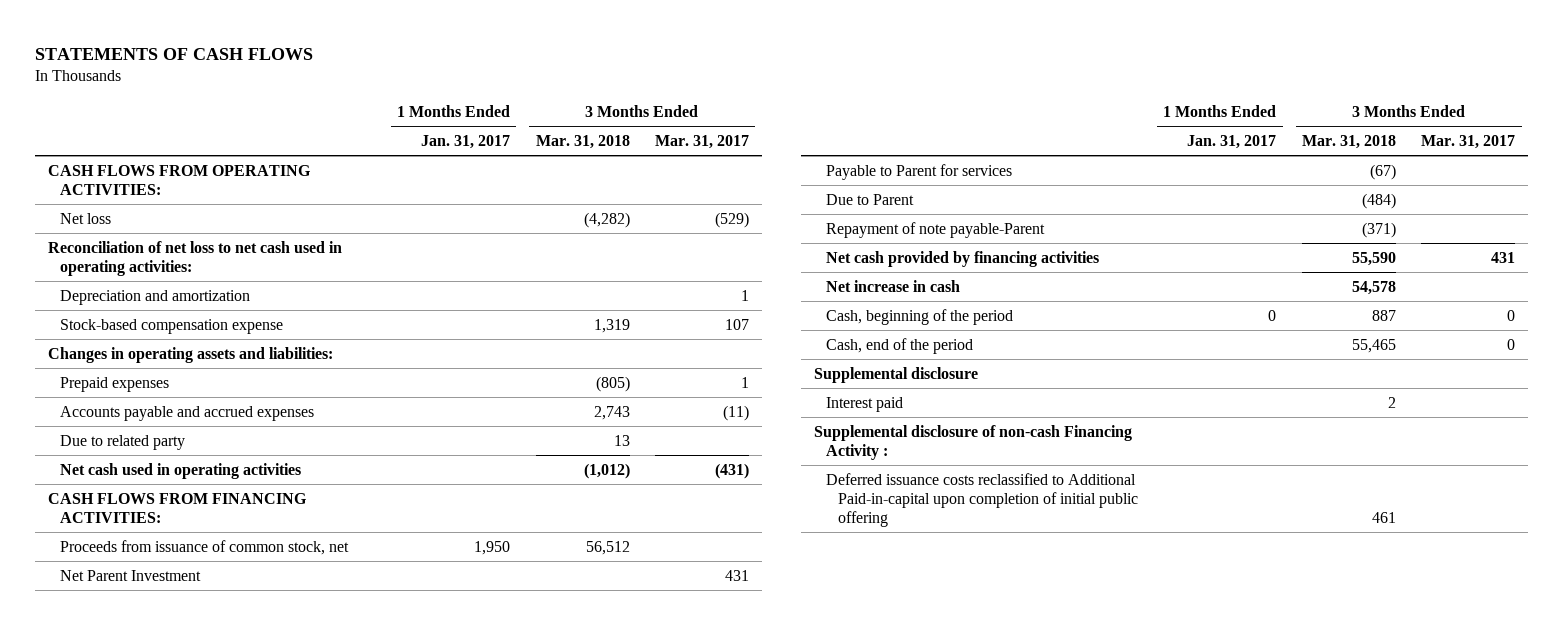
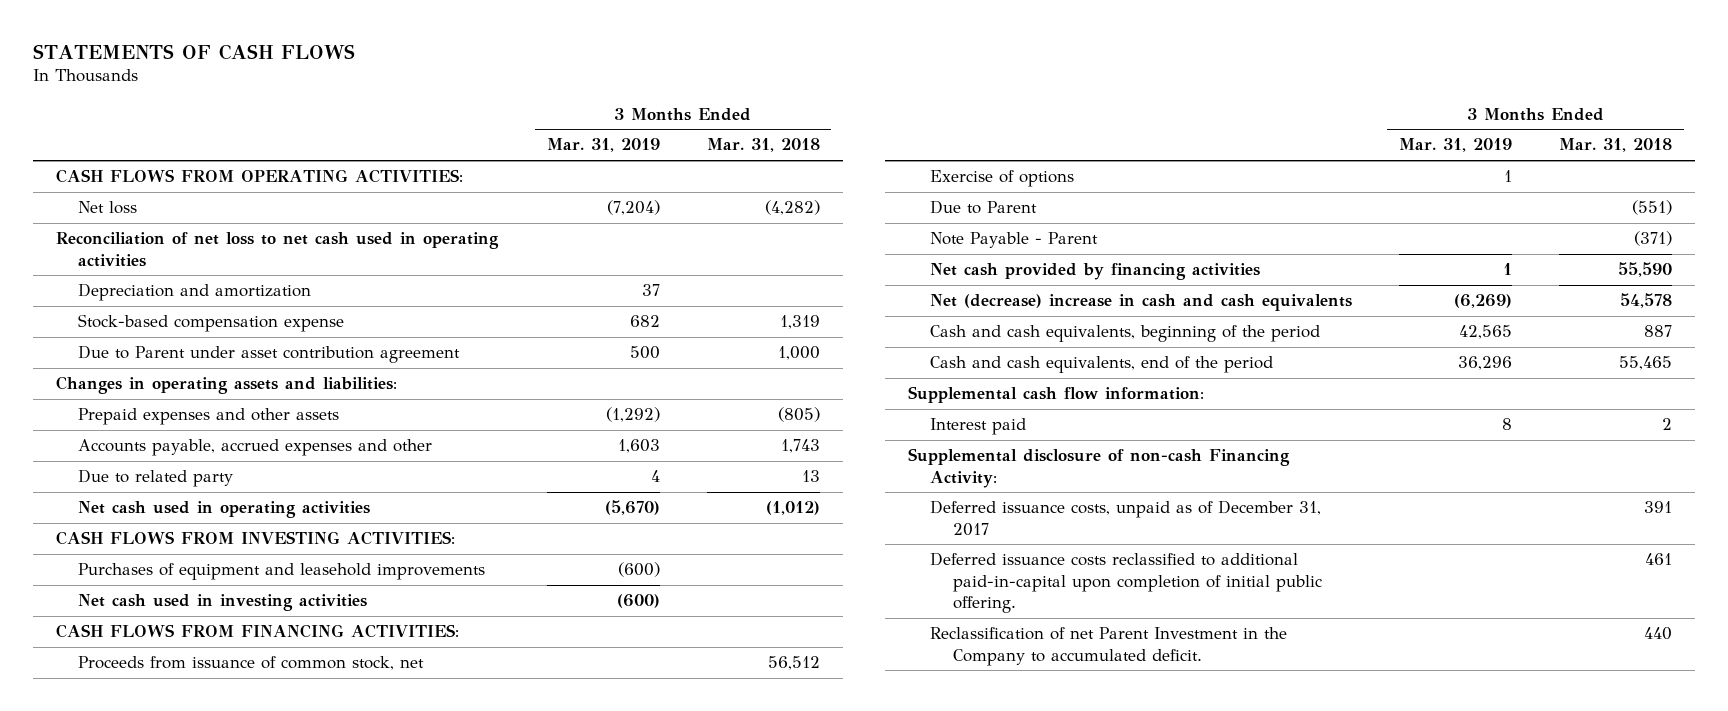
- | 1 Months Ended Jan. 31, 2017 | 3 Months Ended Mar. 31, 2018 | 3 Months Ended Mar. 31, 2017
+ | 3 Months Ended Mar. 31, 2019 | 3 Months Ended Mar. 31, 2018
- Reconciliation of net loss to net cash used in operating activities:
+ Reconciliation of net loss to net cash used in operating activities
+ Due to Parent under asset contribution agreement | 500 | 1,000
- Prepaid expenses | | (805) | 1
- Accounts payable and accrued expenses | | 2,743 | (11)
+ Prepaid expenses and other assets | (1,292) | (805)
+ Accounts payable, accrued expenses and other | 1,603 | 1,743
+ CASH FLOWS FROM INVESTING ACTIVITIES:
+ Purchases of equipment and leasehold improvements | (600) |
+ Net cash used in investing activities | (600) |
- Net Parent Investment | | | 431
- Payable to Parent for services | | (67) |
- Due to Parent | | (484) |
- Repayment of note payable-Parent | | (371) |
+ Exercise of options | 1 |
+ Due to Parent | | (551)
+ Note Payable - Parent | | (371)
- Net increase in cash | | 54,578 |
- Cash, beginning of the period | 0 | 887 | 0
- Cash, end of the period | | 55,465 | 0
- Supplemental disclosure
+ Net (decrease) increase in cash and cash equivalents | (6,269) | 54,578
+ Cash and cash equivalents, beginning of the period | 42,565 | 887
+ Cash and cash equivalents, end of the period | 36,296 | 55,465
+ Supplemental cash flow information:
- Supplemental disclosure of non-cash Financing Activity :
- Deferred issuance costs reclassified to Additional Paid-in-capital upon completion of initial public offering | | 461 |
+ Supplemental disclosure of non-cash Financing Activity:
+ Deferred issuance costs, unpaid as of December 31, 2017 | | 391
+ Deferred issuance costs reclassified to additional paid-in-capital upon completion of initial public offering. | | 461
+ Reclassification of net Parent Investment in the Company to accumulated deficit. | | 440

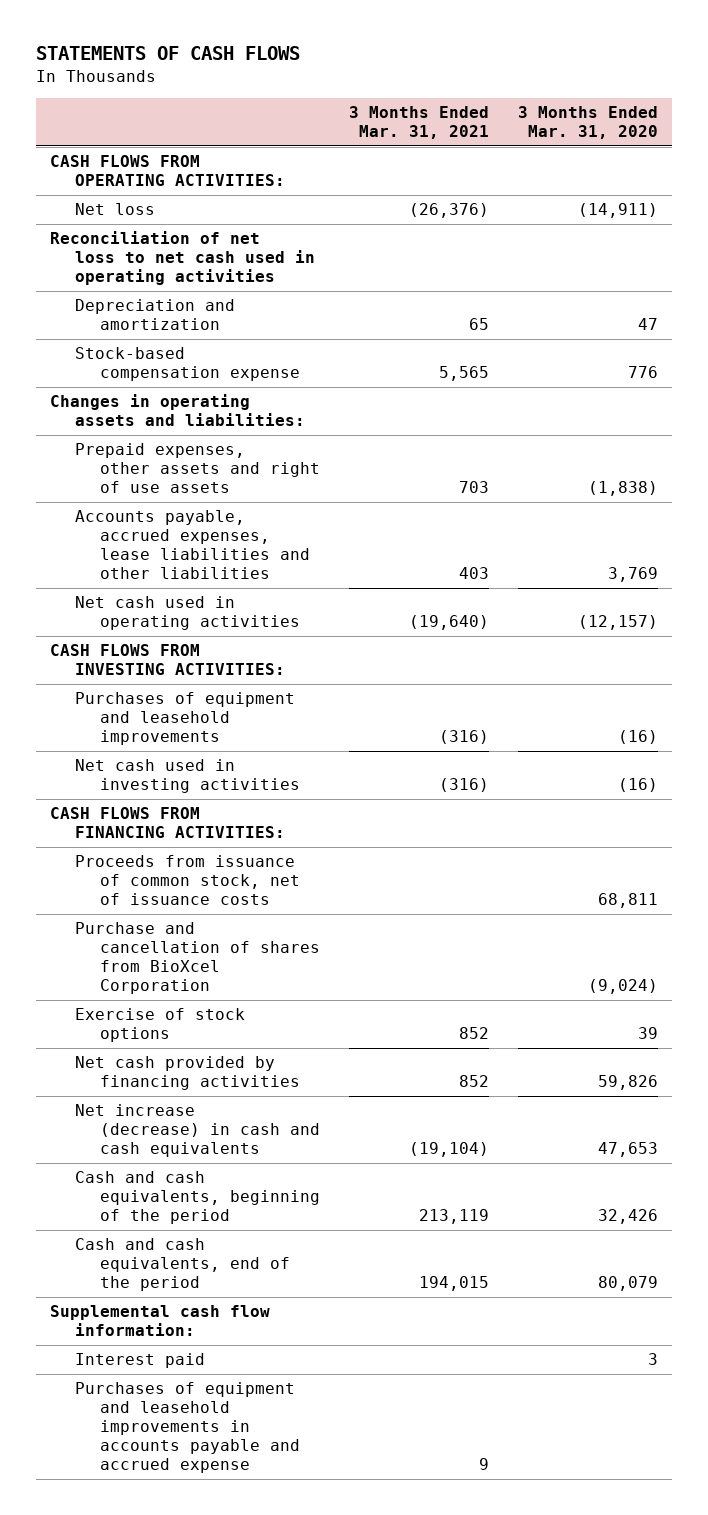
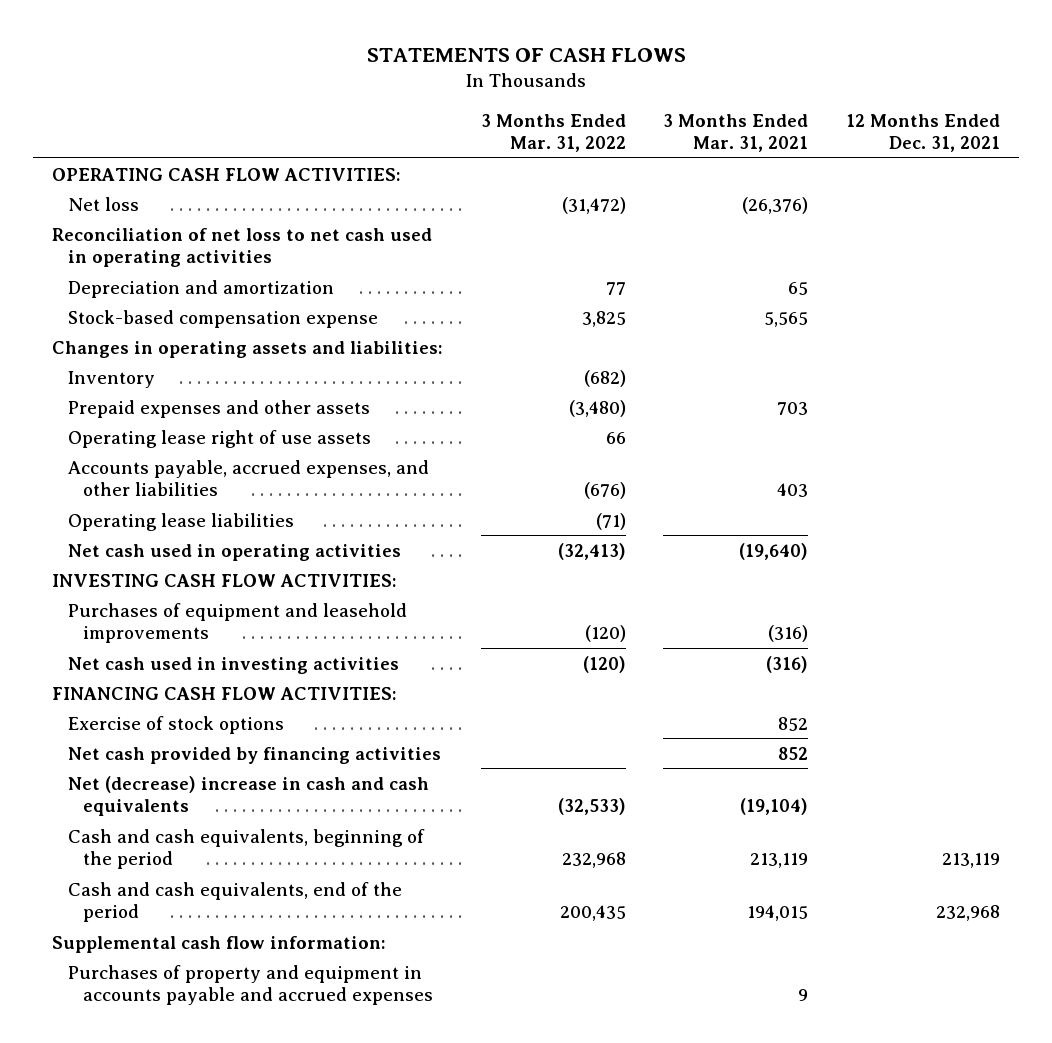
- | 3 Months Ended Mar. 31, 2021 | 3 Months Ended Mar. 31, 2020
+ | 3 Months Ended Mar. 31, 2022 | 3 Months Ended Mar. 31, 2021 | 12 Months Ended Dec. 31, 2021
- CASH FLOWS FROM OPERATING ACTIVITIES:
+ OPERATING CASH FLOW ACTIVITIES:
- Prepaid expenses, other assets and right of use assets | 703 | (1,838)
- Accounts payable, accrued expenses, lease liabilities and other liabilities | 403 | 3,769
+ Inventory | (682) | |
+ Prepaid expenses and other assets | (3,480) | 703 |
+ Operating lease right of use assets | 66 | |
+ Accounts payable, accrued expenses, and other liabilities | (676) | 403 |
+ Operating lease liabilities | (71) | |
- CASH FLOWS FROM INVESTING ACTIVITIES:
+ INVESTING CASH FLOW ACTIVITIES:
- CASH FLOWS FROM FINANCING ACTIVITIES:
- Proceeds from issuance of common stock, net of issuance costs | | 68,811
- Purchase and cancellation of shares from BioXcel Corporation | | (9,024)
+ FINANCING CASH FLOW ACTIVITIES:
- Net increase (decrease) in cash and cash equivalents | (19,104) | 47,653
+ Net (decrease) increase in cash and cash equivalents | (32,533) | (19,104) |
- Interest paid | | 3
- Purchases of equipment and leasehold improvements in accounts payable and accrued expense | 9 |
+ Purchases of property and equipment in accounts payable and accrued expenses | | 9 |

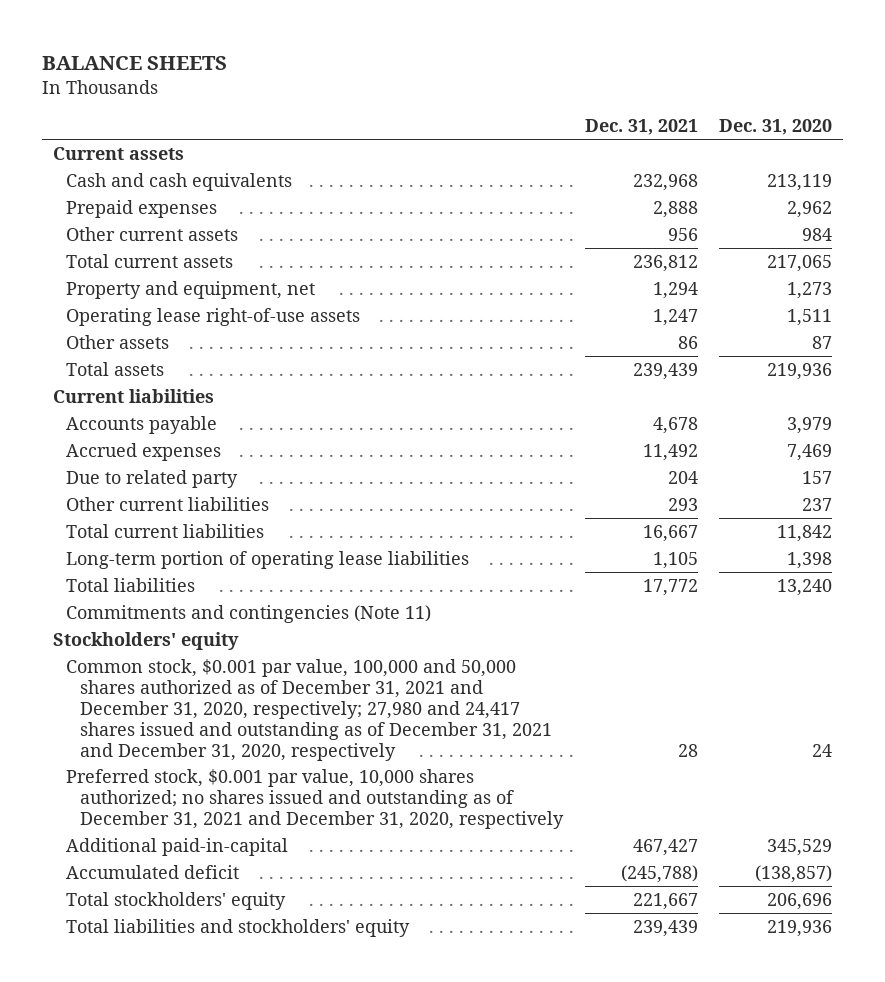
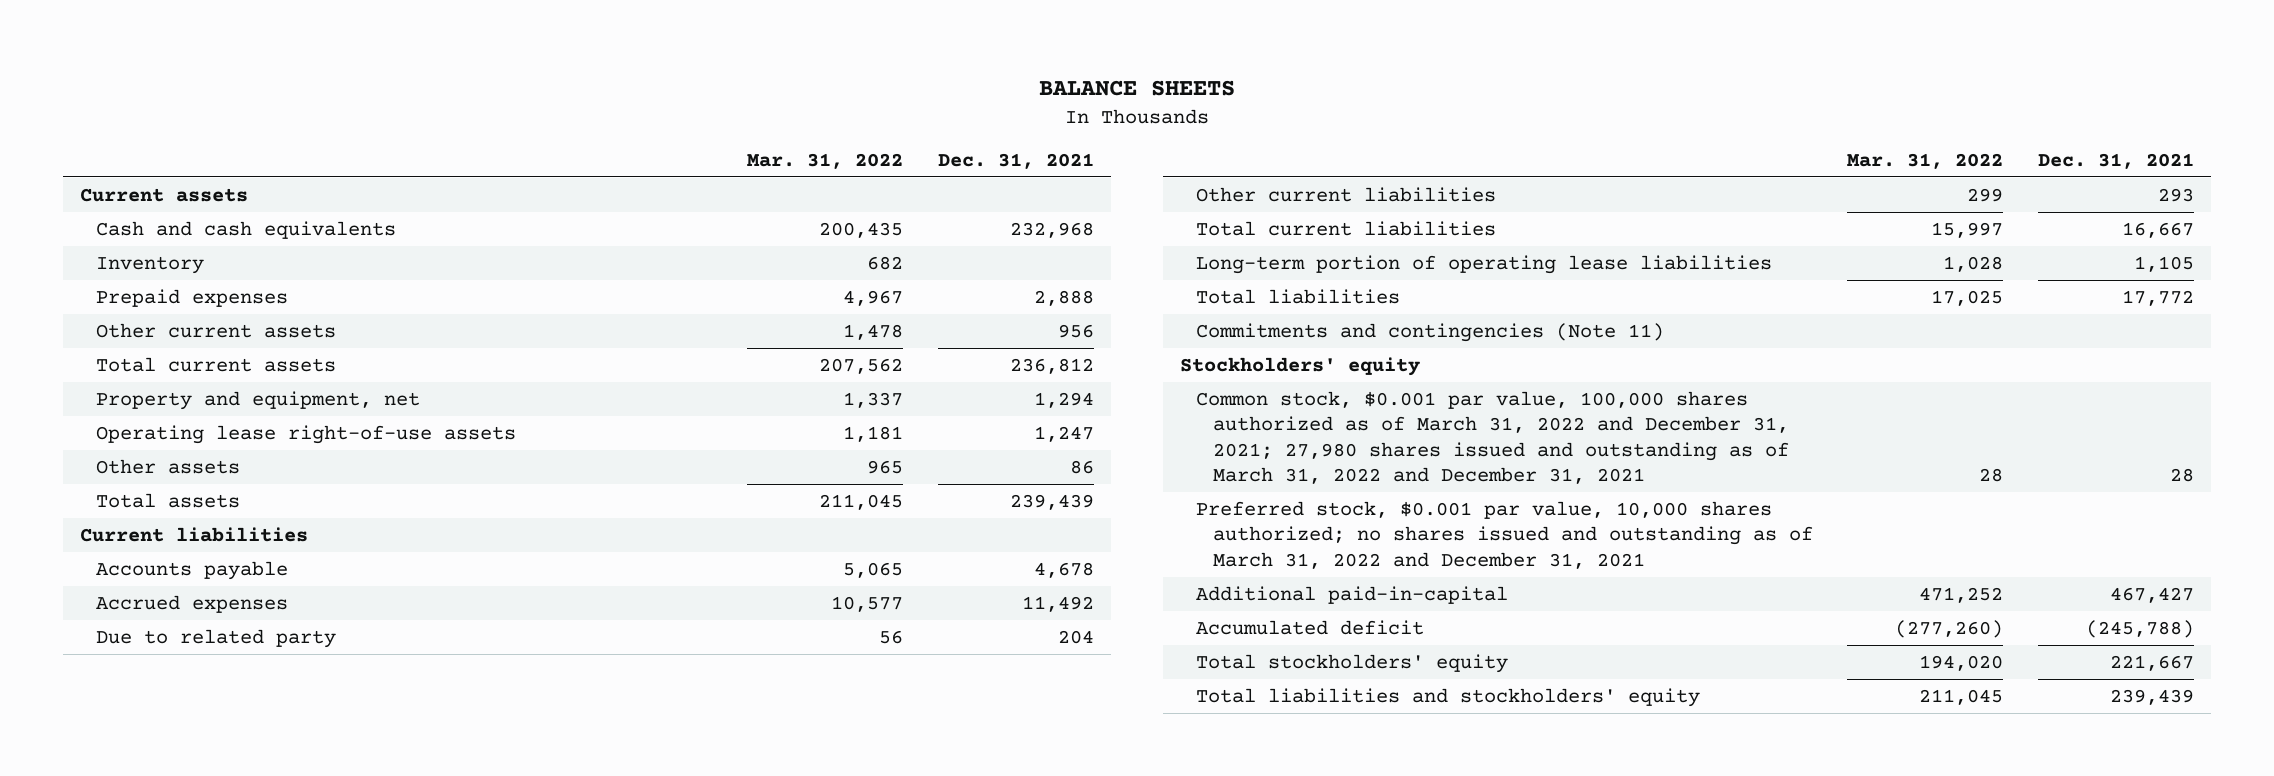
- | Dec. 31, 2021 | Dec. 31, 2020
+ | Mar. 31, 2022 | Dec. 31, 2021
+ Inventory | 682 |
- Common stock, $0.001 par value, 100,000 and 50,000 shares authorized as of December 31, 2021 and December 31, 2020, respectively; 27,980 and 24,417 shares issued and outstanding as of December 31, 2021 and December 31, 2020, respectively | 28 | 24
- Preferred stock, $0.001 par value, 10,000 shares authorized; no shares issued and outstanding as of December 31, 2021 and December 31, 2020, respectively
+ Common stock, $0.001 par value, 100,000 shares authorized as of March 31, 2022 and December 31, 2021; 27,980 shares issued and outstanding as of March 31, 2022 and December 31, 2021 | 28 | 28
+ Preferred stock, $0.001 par value, 10,000 shares authorized; no shares issued and outstanding as of March 31, 2022 and December 31, 2021

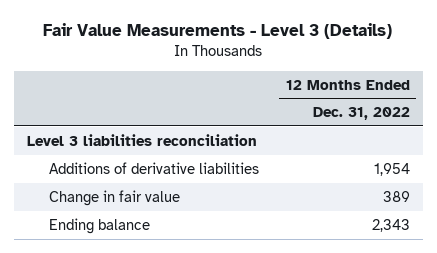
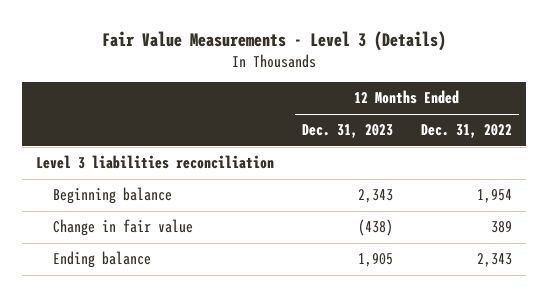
- | 12 Months Ended Dec. 31, 2022
+ | 12 Months Ended Dec. 31, 2023 | 12 Months Ended Dec. 31, 2022
- Additions of derivative liabilities | 1,954
+ Beginning balance | 2,343 | 1,954

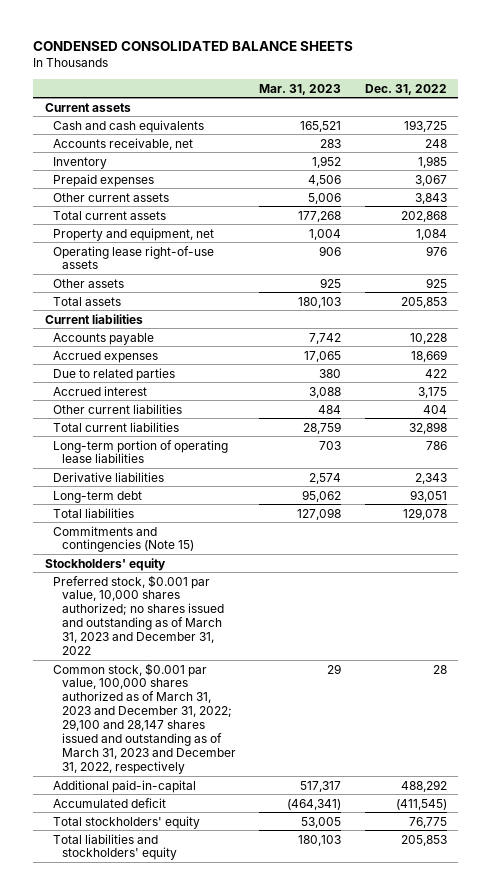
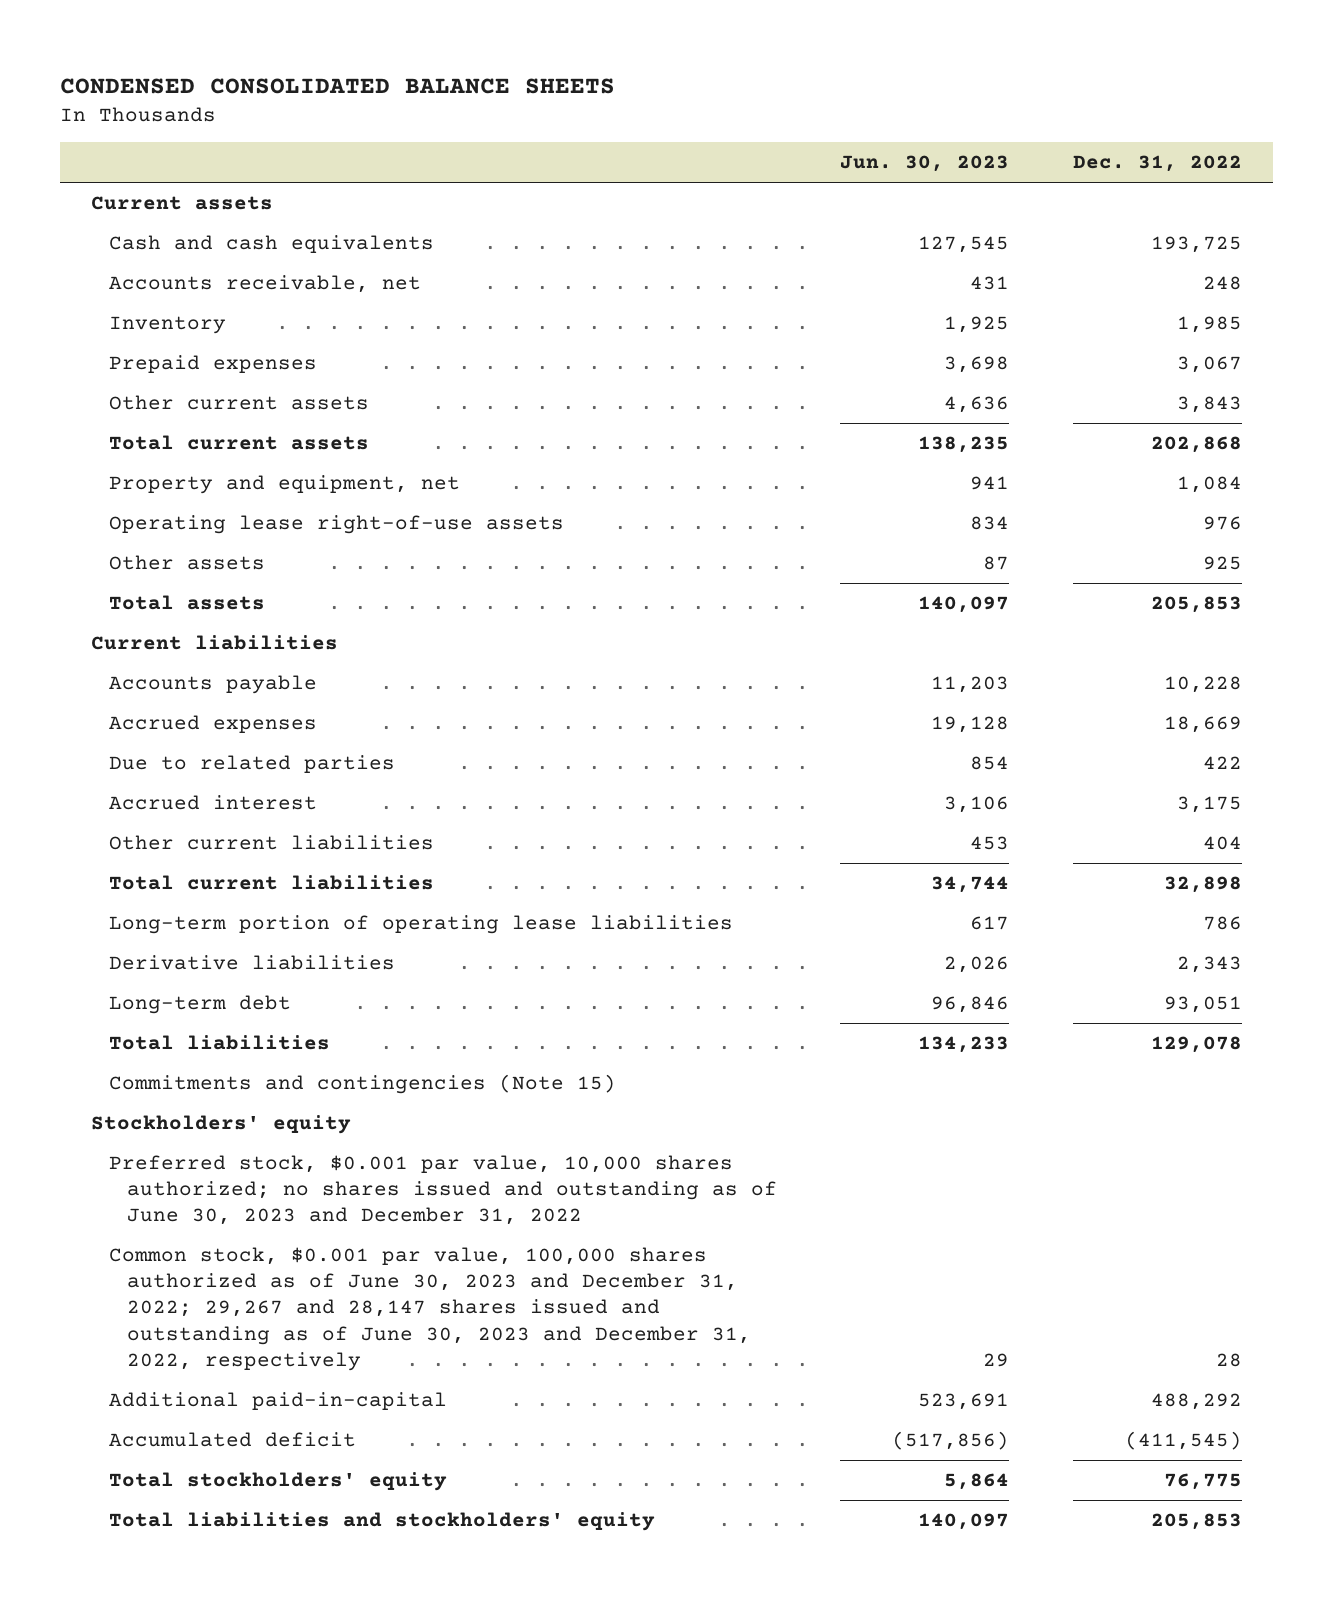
- | Mar. 31, 2023 | Dec. 31, 2022
+ | Jun. 30, 2023 | Dec. 31, 2022
- Preferred stock, $0.001 par value, 10,000 shares authorized; no shares issued and outstanding as of March 31, 2023 and December 31, 2022
- Common stock, $0.001 par value, 100,000 shares authorized as of March 31, 2023 and December 31, 2022; 29,100 and 28,147 shares issued and outstanding as of March 31, 2023 and December 31, 2022, respectively | 29 | 28
+ Preferred stock, $0.001 par value, 10,000 shares authorized; no shares issued and outstanding as of June 30, 2023 and December 31, 2022
+ Common stock, $0.001 par value, 100,000 shares authorized as of June 30, 2023 and December 31, 2022; 29,267 and 28,147 shares issued and outstanding as of June 30, 2023 and December 31, 2022, respectively | 29 | 28

